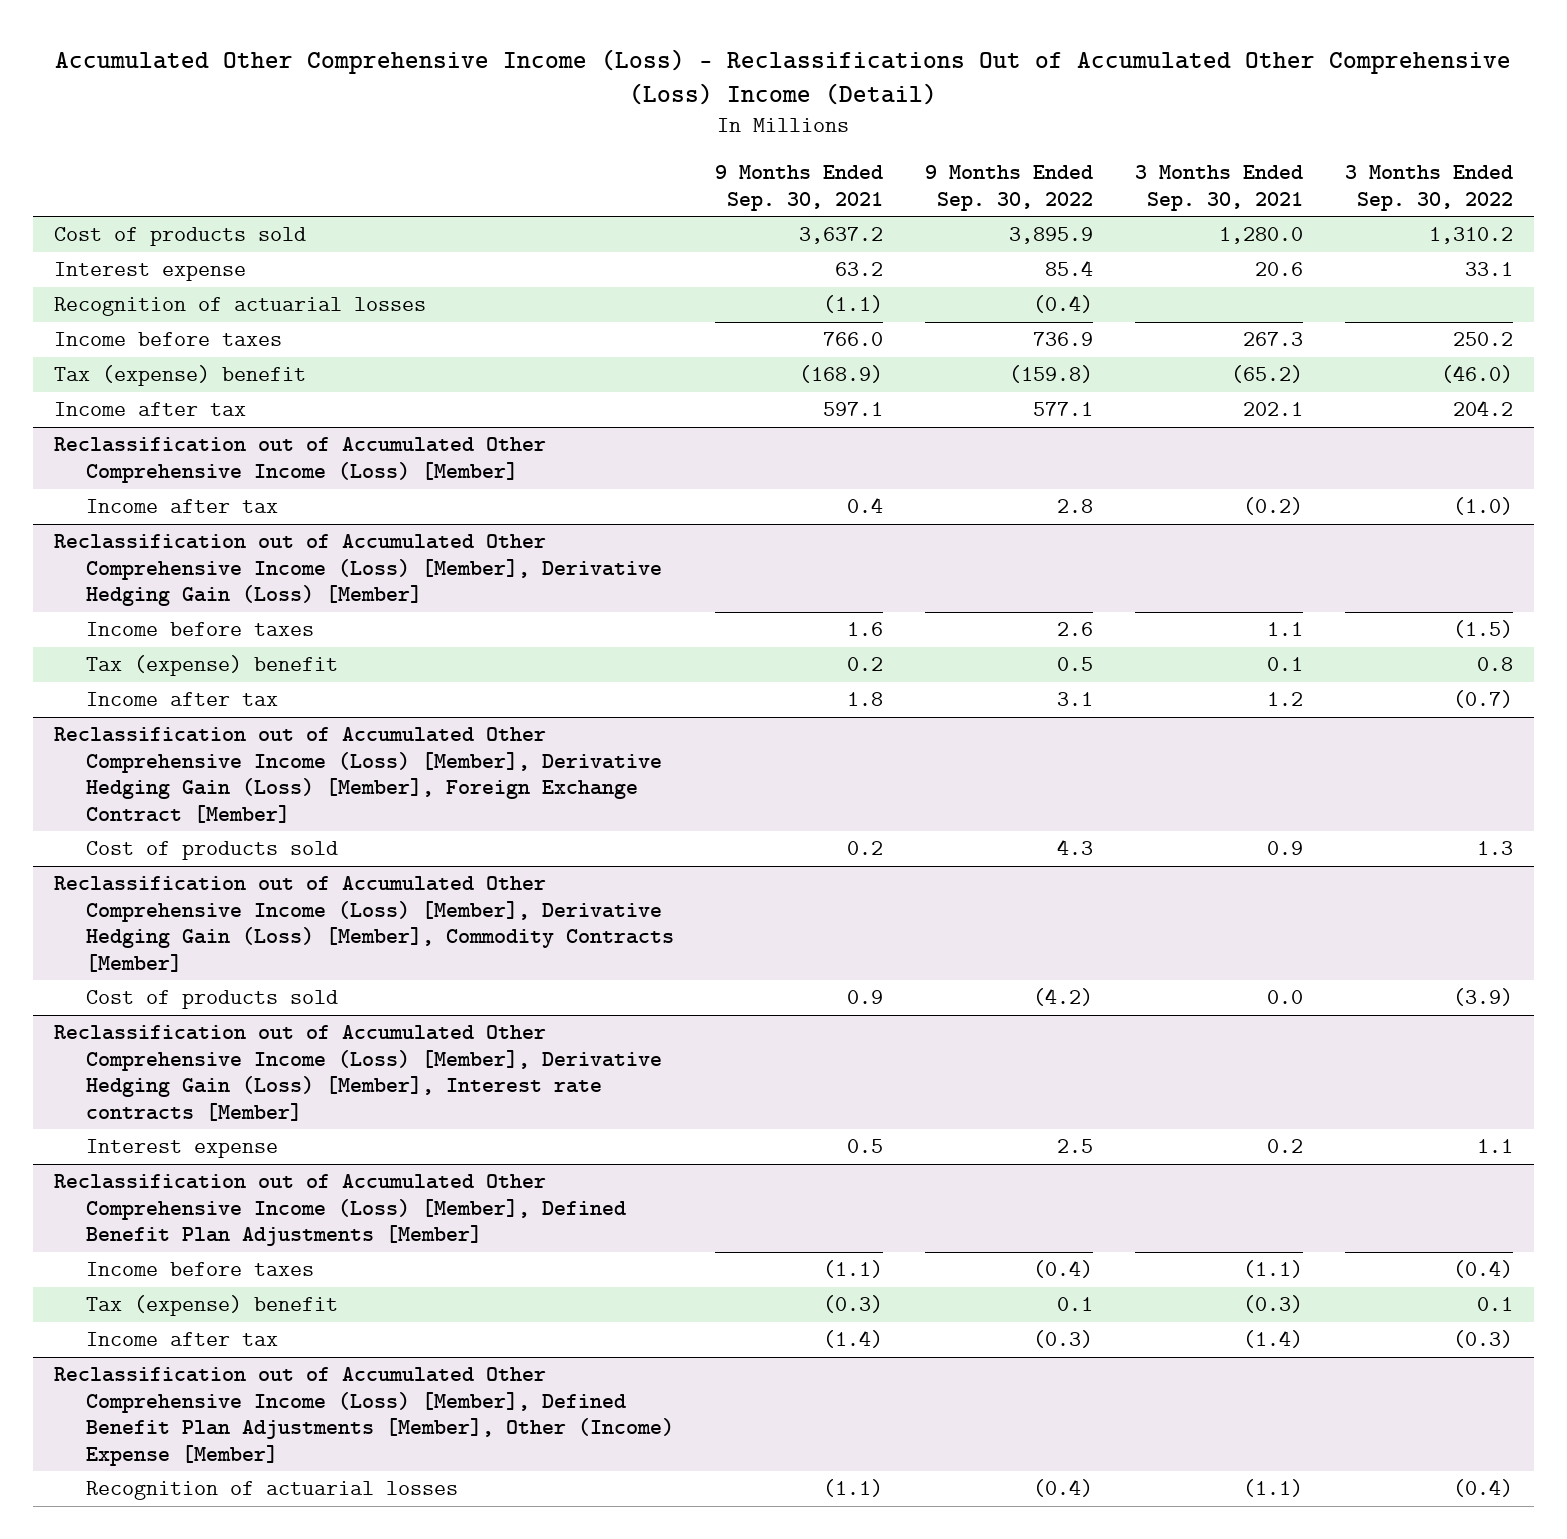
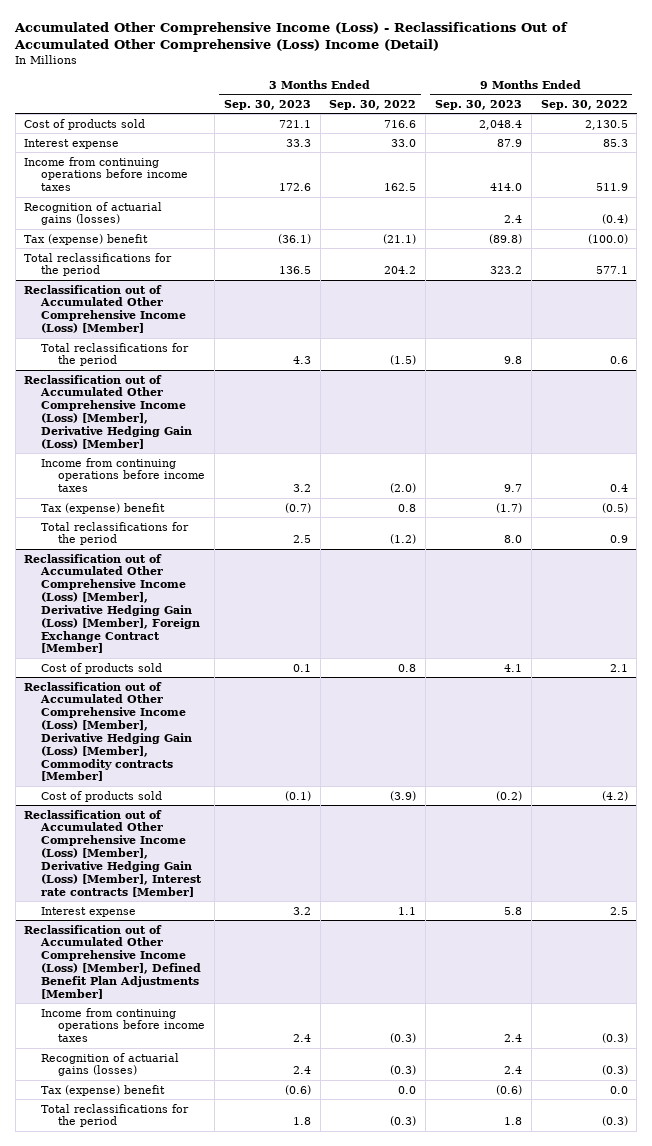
- | 9 Months Ended Sep. 30, 2021 | 9 Months Ended Sep. 30, 2022 | 3 Months Ended Sep. 30, 2021 | 3 Months Ended Sep. 30, 2022
+ | 3 Months Ended Sep. 30, 2023 | 3 Months Ended Sep. 30, 2022 | 9 Months Ended Sep. 30, 2023 | 9 Months Ended Sep. 30, 2022
- Cost of products sold | 3,637.2 | 3,895.9 | 1,280.0 | 1,310.2
- Interest expense | 63.2 | 85.4 | 20.6 | 33.1
- Recognition of actuarial losses | (1.1) | (0.4) | |
- Income before taxes | 766.0 | 736.9 | 267.3 | 250.2
- Tax (expense) benefit | (168.9) | (159.8) | (65.2) | (46.0)
- Income after tax | 597.1 | 577.1 | 202.1 | 204.2
+ Cost of products sold | 721.1 | 716.6 | 2,048.4 | 2,130.5
+ Interest expense | 33.3 | 33.0 | 87.9 | 85.3
+ Income from continuing operations before income taxes | 172.6 | 162.5 | 414.0 | 511.9
+ Recognition of actuarial gains (losses) | | | 2.4 | (0.4)
+ Tax (expense) benefit | (36.1) | (21.1) | (89.8) | (100.0)
+ Total reclassifications for the period | 136.5 | 204.2 | 323.2 | 577.1
@ Reclassification out of Accumulated Other Comprehensive Income (Loss) [Member]
- Income after tax | 0.4 | 2.8 | (0.2) | (1.0)
+ Total reclassifications for the period | 4.3 | (1.5) | 9.8 | 0.6
@ Reclassification out of Accumulated Other Comprehensive Income (Loss) [Member], Derivative Hedging Gain (Loss) [Member]
- Income before taxes | 1.6 | 2.6 | 1.1 | (1.5)
- Tax (expense) benefit | 0.2 | 0.5 | 0.1 | 0.8
- Income after tax | 1.8 | 3.1 | 1.2 | (0.7)
+ Income from continuing operations before income taxes | 3.2 | (2.0) | 9.7 | 0.4
+ Tax (expense) benefit | (0.7) | 0.8 | (1.7) | (0.5)
+ Total reclassifications for the period | 2.5 | (1.2) | 8.0 | 0.9
@ Reclassification out of Accumulated Other Comprehensive Income (Loss) [Member], Derivative Hedging Gain (Loss) [Member], Foreign Exchange Contract [Member]
- Cost of products sold | 0.2 | 4.3 | 0.9 | 1.3
- Reclassification out of Accumulated Other Comprehensive Income (Loss) [Member], Derivative Hedging Gain (Loss) [Member], Commodity Contracts [Member]
@ Reclassification out of Accumulated Other Comprehensive Income (Loss) [Member], Derivative Hedging Gain (Loss) [Member], Foreign Exchange Contract [Member]
+ Cost of products sold | 0.1 | 0.8 | 4.1 | 2.1
+ Reclassification out of Accumulated Other Comprehensive Income (Loss) [Member], Derivative Hedging Gain (Loss) [Member], Commodity contracts [Member]
@ Reclassification out of Accumulated Other Comprehensive Income (Loss) [Member], Defined Benefit Plan Adjustments [Member]
- Income before taxes | (1.1) | (0.4) | (1.1) | (0.4)
- Tax (expense) benefit | (0.3) | 0.1 | (0.3) | 0.1
- Income after tax | (1.4) | (0.3) | (1.4) | (0.3)
- Reclassification out of Accumulated Other Comprehensive Income (Loss) [Member], Defined Benefit Plan Adjustments [Member], Other (Income) Expense [Member]
- Recognition of actuarial losses | (1.1) | (0.4) | (1.1) | (0.4)
@ Reclassification out of Accumulated Other Comprehensive Income (Loss) [Member], Defined Benefit Plan Adjustments [Member]
+ Income from continuing operations before income taxes | 2.4 | (0.3) | 2.4 | (0.3)
+ Recognition of actuarial gains (losses) | 2.4 | (0.3) | 2.4 | (0.3)
+ Tax (expense) benefit | (0.6) | 0.0 | (0.6) | 0.0
+ Total reclassifications for the period | 1.8 | (0.3) | 1.8 | (0.3)

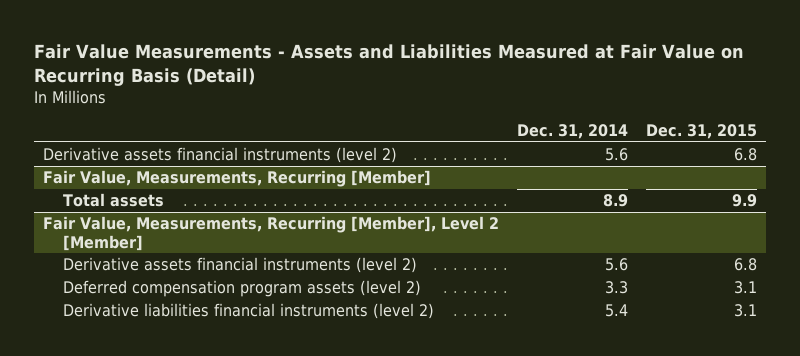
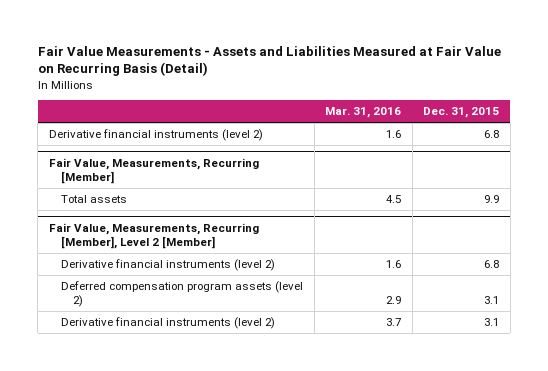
- | Dec. 31, 2014 | Dec. 31, 2015
+ | Mar. 31, 2016 | Dec. 31, 2015
- Derivative assets financial instruments (level 2) | 5.6 | 6.8
+ Derivative financial instruments (level 2) | 1.6 | 6.8
@ Fair Value, Measurements, Recurring [Member], Level 2 [Member]
- Derivative assets financial instruments (level 2) | 5.6 | 6.8
+ Derivative financial instruments (level 2) | 1.6 | 6.8
- Derivative liabilities financial instruments (level 2) | 5.4 | 3.1
+ Derivative financial instruments (level 2) | 3.7 | 3.1

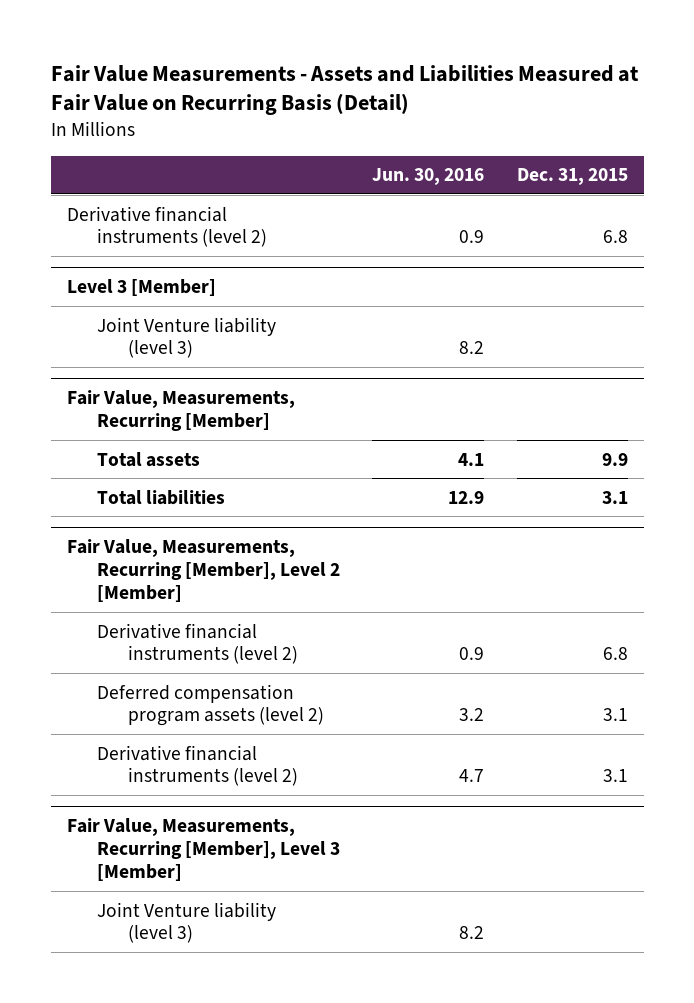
- | Mar. 31, 2016 | Dec. 31, 2015
+ | Jun. 30, 2016 | Dec. 31, 2015
+ Level 3 [Member]
+ Joint Venture liability (level 3) | 8.2 |
@ Fair Value, Measurements, Recurring [Member]
+ Total liabilities | 12.9 | 3.1
+ Fair Value, Measurements, Recurring [Member], Level 3 [Member]
+ Joint Venture liability (level 3) | 8.2 |

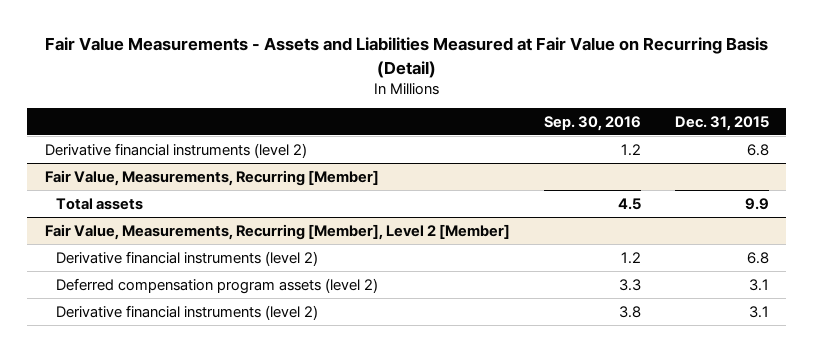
- | Jun. 30, 2016 | Dec. 31, 2015
+ | Sep. 30, 2016 | Dec. 31, 2015
- Level 3 [Member]
- Joint Venture liability (level 3) | 8.2 |
@ Fair Value, Measurements, Recurring [Member]
- Total liabilities | 12.9 | 3.1
- Fair Value, Measurements, Recurring [Member], Level 3 [Member]
- Joint Venture liability (level 3) | 8.2 |

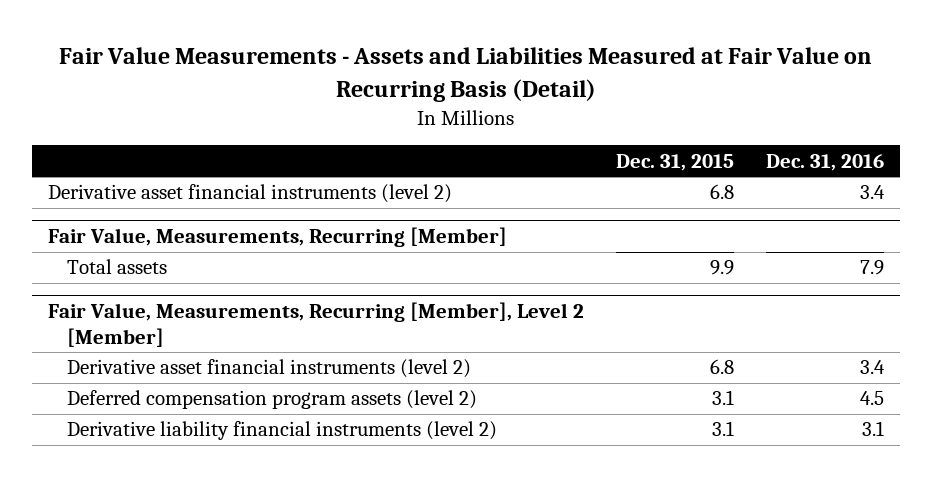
- | Sep. 30, 2016 | Dec. 31, 2015
+ | Dec. 31, 2015 | Dec. 31, 2016
- Derivative financial instruments (level 2) | 1.2 | 6.8
+ Derivative asset financial instruments (level 2) | 6.8 | 3.4
@ Fair Value, Measurements, Recurring [Member], Level 2 [Member]
- Derivative financial instruments (level 2) | 1.2 | 6.8
+ Derivative asset financial instruments (level 2) | 6.8 | 3.4
- Derivative financial instruments (level 2) | 3.8 | 3.1
+ Derivative liability financial instruments (level 2) | 3.1 | 3.1

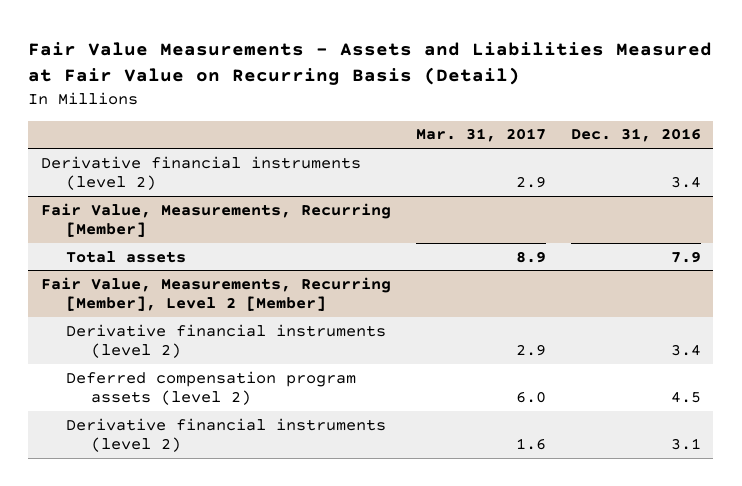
- | Dec. 31, 2015 | Dec. 31, 2016
+ | Mar. 31, 2017 | Dec. 31, 2016
- Derivative asset financial instruments (level 2) | 6.8 | 3.4
+ Derivative financial instruments (level 2) | 2.9 | 3.4
@ Fair Value, Measurements, Recurring [Member], Level 2 [Member]
- Derivative asset financial instruments (level 2) | 6.8 | 3.4
+ Derivative financial instruments (level 2) | 2.9 | 3.4
- Derivative liability financial instruments (level 2) | 3.1 | 3.1
+ Derivative financial instruments (level 2) | 1.6 | 3.1

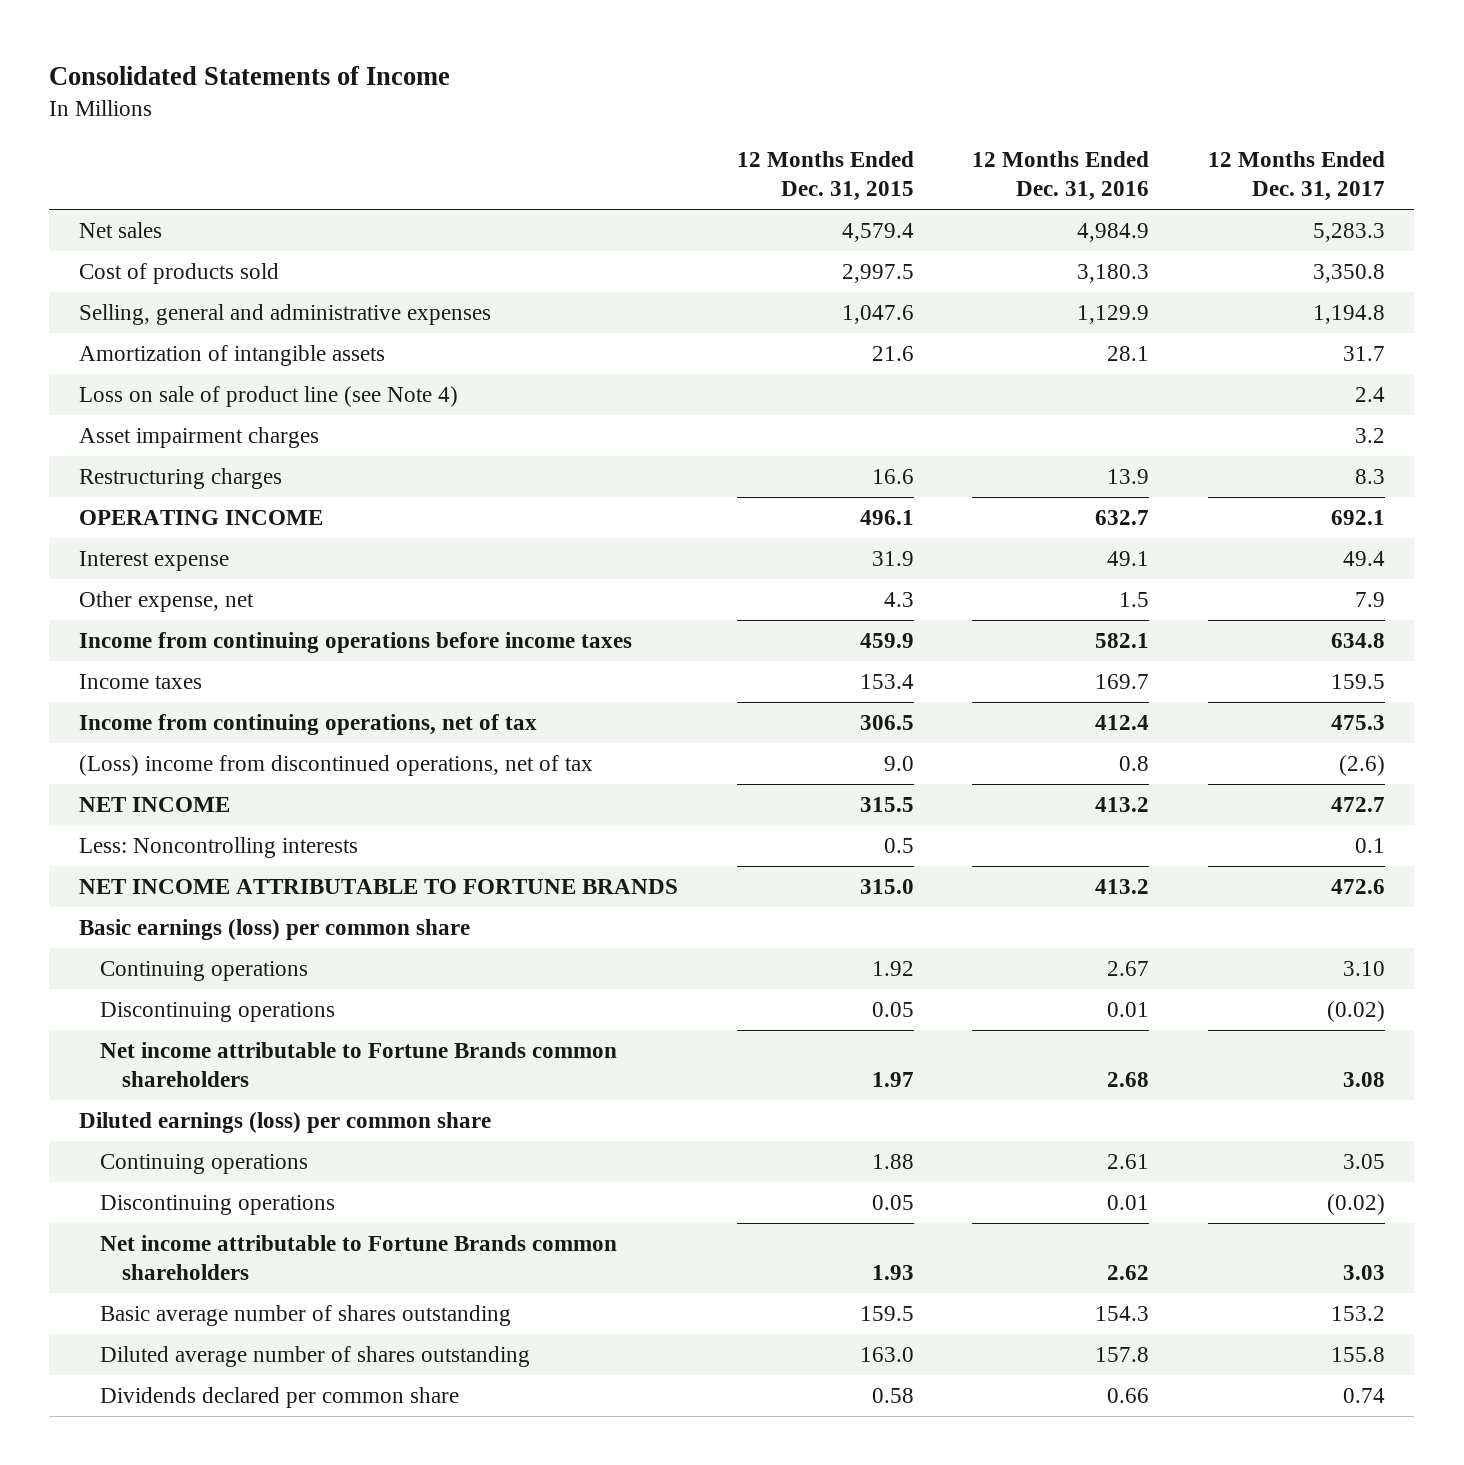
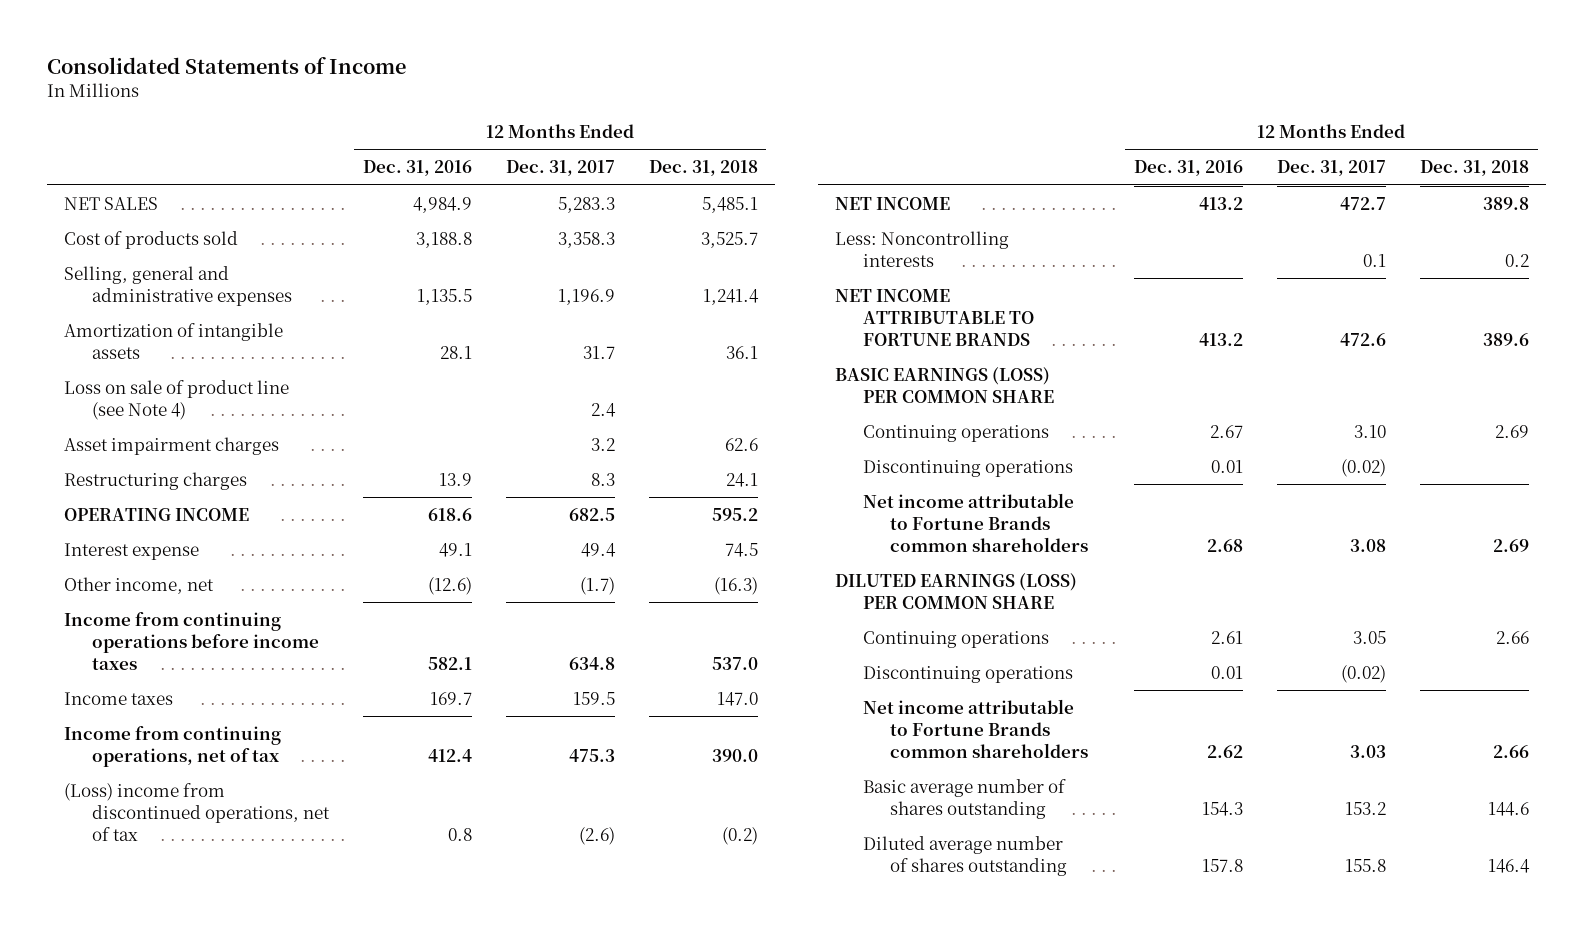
- | 12 Months Ended Dec. 31, 2015 | 12 Months Ended Dec. 31, 2016 | 12 Months Ended Dec. 31, 2017
+ | 12 Months Ended Dec. 31, 2016 | 12 Months Ended Dec. 31, 2017 | 12 Months Ended Dec. 31, 2018
- Net sales | 4,579.4 | 4,984.9 | 5,283.3
- Cost of products sold | 2,997.5 | 3,180.3 | 3,350.8
- Selling, general and administrative expenses | 1,047.6 | 1,129.9 | 1,194.8
+ NET SALES | 4,984.9 | 5,283.3 | 5,485.1
+ Cost of products sold | 3,188.8 | 3,358.3 | 3,525.7
+ Selling, general and administrative expenses | 1,135.5 | 1,196.9 | 1,241.4
- OPERATING INCOME | 496.1 | 632.7 | 692.1
+ OPERATING INCOME | 618.6 | 682.5 | 595.2
- Other expense, net | 4.3 | 1.5 | 7.9
+ Other income, net | (12.6) | (1.7) | (16.3)
- Basic earnings (loss) per common share
+ BASIC EARNINGS (LOSS) PER COMMON SHARE
- Diluted earnings (loss) per common share
+ DILUTED EARNINGS (LOSS) PER COMMON SHARE
- Dividends declared per common share | 0.58 | 0.66 | 0.74

